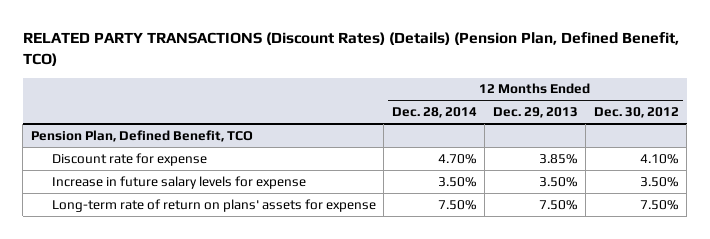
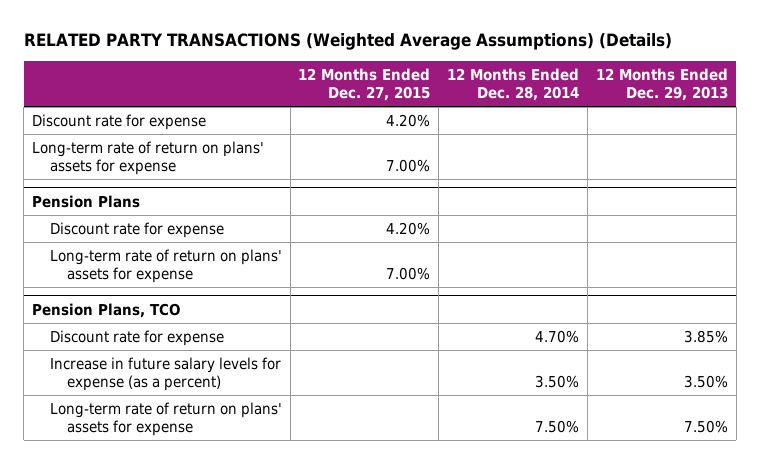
- RELATED PARTY TRANSACTIONS (Discount Rates) (Details) (Pension Plan, Defined Benefit, TCO)
+ RELATED PARTY TRANSACTIONS (Weighted Average Assumptions) (Details)
- | 12 Months Ended Dec. 28, 2014 | 12 Months Ended Dec. 29, 2013 | 12 Months Ended Dec. 30, 2012
+ | 12 Months Ended Dec. 27, 2015 | 12 Months Ended Dec. 28, 2014 | 12 Months Ended Dec. 29, 2013
- Pension Plan, Defined Benefit, TCO
+ Discount rate for expense | 4.20% | |
+ Long-term rate of return on plans' assets for expense | 7.00% | |
+ Pension Plans
+ Discount rate for expense | 4.20% | |
+ Long-term rate of return on plans' assets for expense | 7.00% | |
+ Pension Plans, TCO
- Increase in future salary levels for expense | 3.50% | 3.50% | 3.50%
+ Increase in future salary levels for expense (as a percent) | | 3.50% | 3.50%

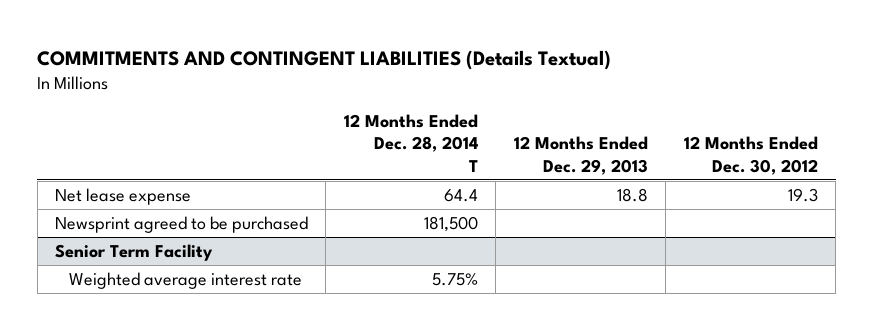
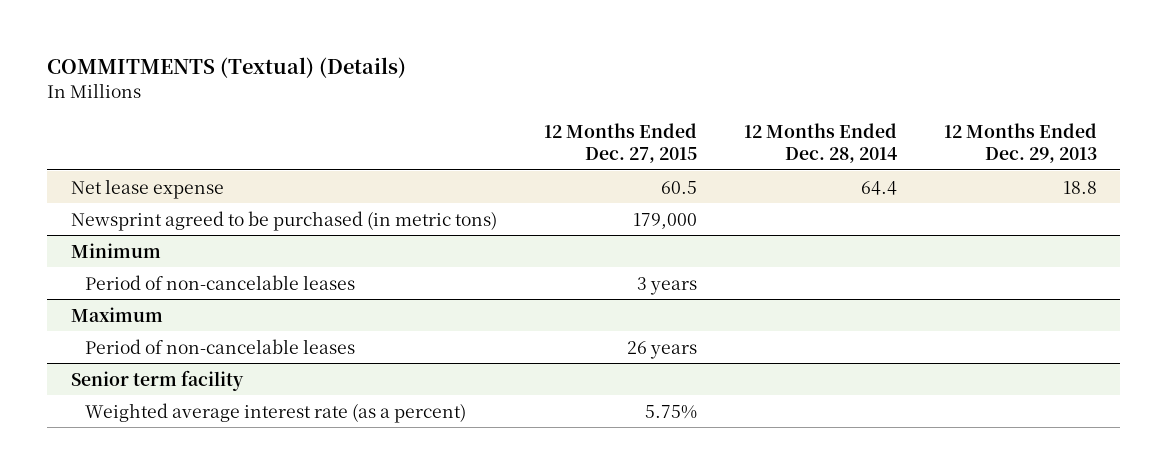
- COMMITMENTS AND CONTINGENT LIABILITIES (Details Textual)
+ COMMITMENTS (Textual) (Details)
- | 12 Months Ended Dec. 28, 2014 T | 12 Months Ended Dec. 29, 2013 | 12 Months Ended Dec. 30, 2012
+ | 12 Months Ended Dec. 27, 2015 | 12 Months Ended Dec. 28, 2014 | 12 Months Ended Dec. 29, 2013
- Newsprint agreed to be purchased | 181,500 | |
- Senior Term Facility
- Weighted average interest rate | 5.75% | |
+ Newsprint agreed to be purchased (in metric tons) | 179,000 | |
+ Minimum
+ Period of non-cancelable leases | 3 years | |
+ Maximum
+ Period of non-cancelable leases | 26 years | |
+ Senior term facility
+ Weighted average interest rate (as a percent) | 5.75% | |

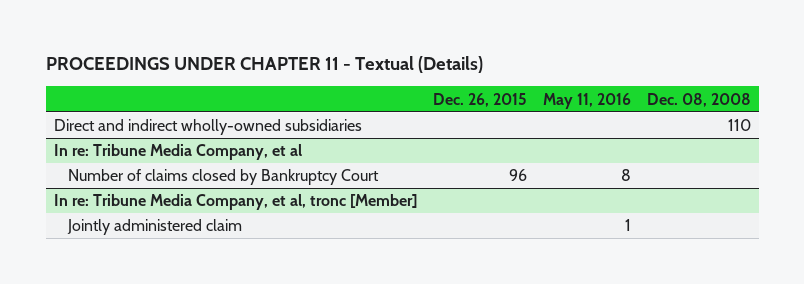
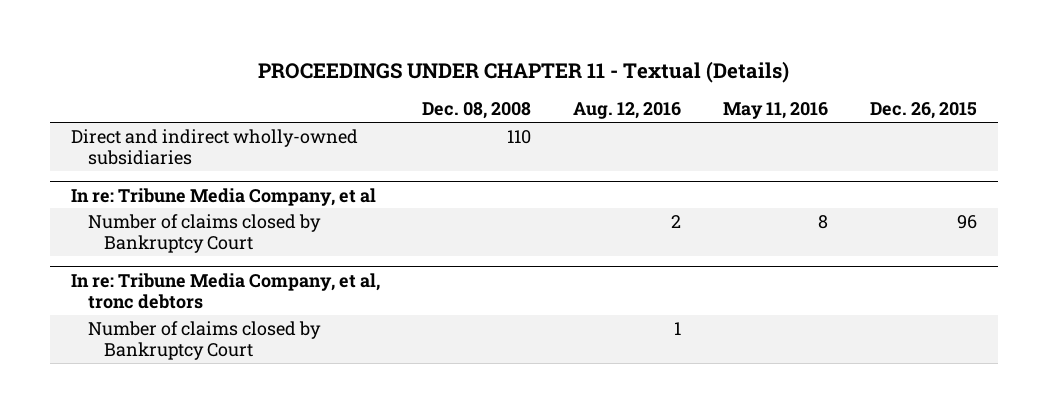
- | Dec. 26, 2015 | May 11, 2016 | Dec. 08, 2008
+ | Dec. 08, 2008 | Aug. 12, 2016 | May 11, 2016 | Dec. 26, 2015
- In re: Tribune Media Company, et al, tronc [Member]
- Jointly administered claim | | 1 |
+ In re: Tribune Media Company, et al, tronc debtors
+ Number of claims closed by Bankruptcy Court | | 1 | |

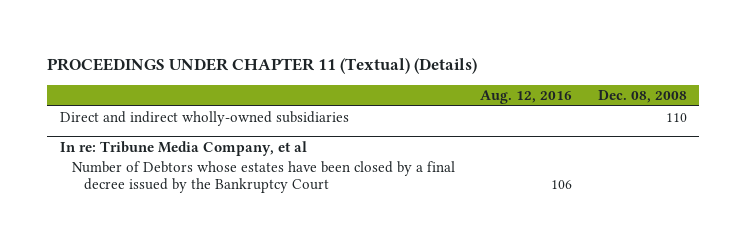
- PROCEEDINGS UNDER CHAPTER 11 - Textual (Details)
+ PROCEEDINGS UNDER CHAPTER 11 (Textual) (Details)
- | Dec. 08, 2008 | Aug. 12, 2016 | May 11, 2016 | Dec. 26, 2015
+ | Aug. 12, 2016 | Dec. 08, 2008
@ In re: Tribune Media Company, et al
- Number of claims closed by Bankruptcy Court | | 2 | 8 | 96
- In re: Tribune Media Company, et al, tronc debtors
- Number of claims closed by Bankruptcy Court | | 1 | |
@ In re: Tribune Media Company, et al
+ Number of Debtors whose estates have been closed by a final decree issued by the Bankruptcy Court | 106 |

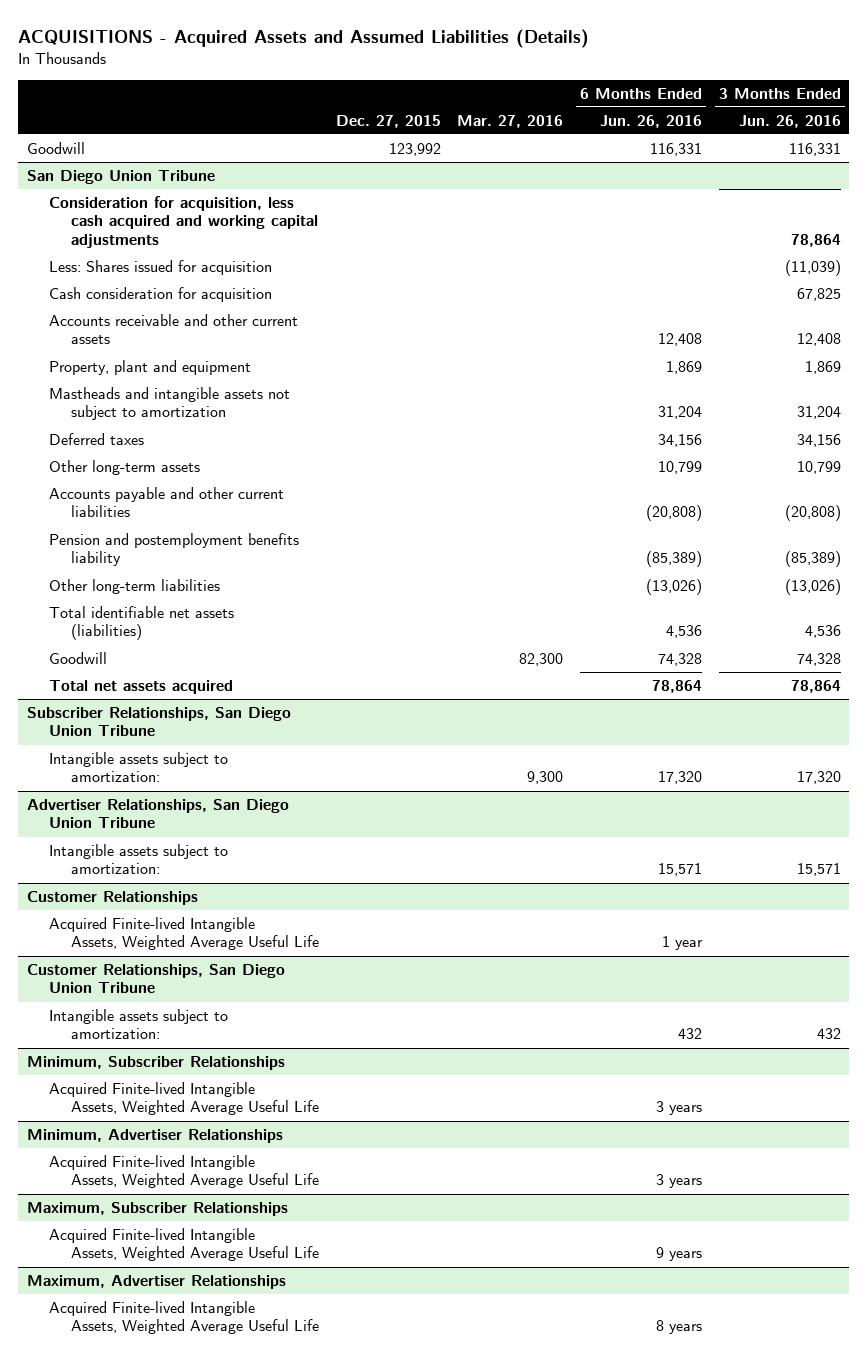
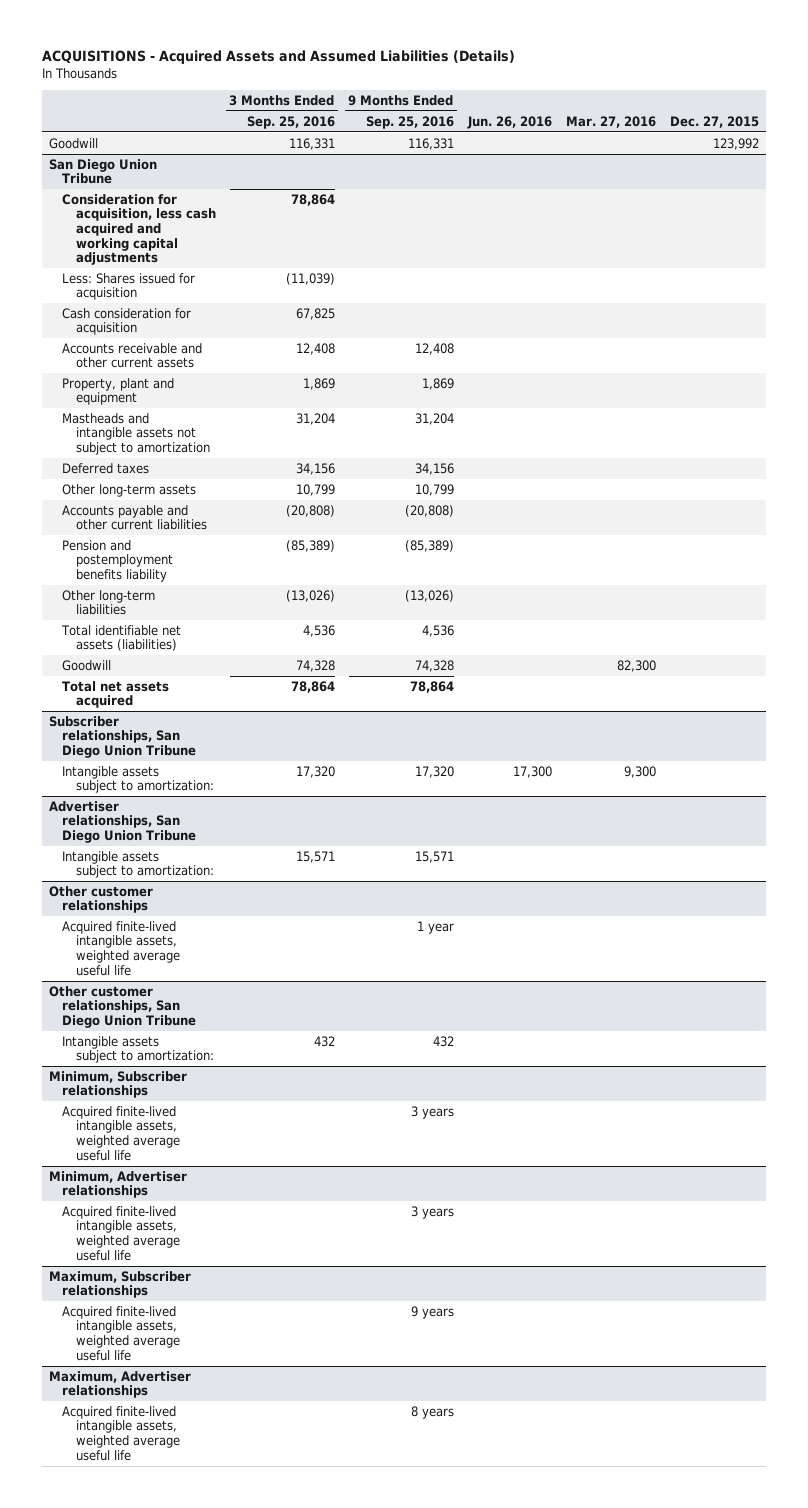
- | Dec. 27, 2015 | Mar. 27, 2016 | 6 Months Ended Jun. 26, 2016 | 3 Months Ended Jun. 26, 2016
+ | 3 Months Ended Sep. 25, 2016 | 9 Months Ended Sep. 25, 2016 | Jun. 26, 2016 | Mar. 27, 2016 | Dec. 27, 2015
- Subscriber Relationships, San Diego Union Tribune
+ Subscriber relationships, San Diego Union Tribune
- Advertiser Relationships, San Diego Union Tribune
+ Advertiser relationships, San Diego Union Tribune
- Customer Relationships
- Acquired Finite-lived Intangible Assets, Weighted Average Useful Life | | | 1 year |
- Customer Relationships, San Diego Union Tribune
+ Other customer relationships
+ Acquired finite-lived intangible assets, weighted average useful life | | 1 year | | |
+ Other customer relationships, San Diego Union Tribune
- Minimum, Subscriber Relationships
- Acquired Finite-lived Intangible Assets, Weighted Average Useful Life | | | 3 years |
- Minimum, Advertiser Relationships
- Acquired Finite-lived Intangible Assets, Weighted Average Useful Life | | | 3 years |
- Maximum, Subscriber Relationships
- Acquired Finite-lived Intangible Assets, Weighted Average Useful Life | | | 9 years |
- Maximum, Advertiser Relationships
- Acquired Finite-lived Intangible Assets, Weighted Average Useful Life | | | 8 years |
+ Minimum, Subscriber relationships
+ Acquired finite-lived intangible assets, weighted average useful life | | 3 years | | |
+ Minimum, Advertiser relationships
+ Acquired finite-lived intangible assets, weighted average useful life | | 3 years | | |
+ Maximum, Subscriber relationships
+ Acquired finite-lived intangible assets, weighted average useful life | | 9 years | | |
+ Maximum, Advertiser relationships
+ Acquired finite-lived intangible assets, weighted average useful life | | 8 years | | |

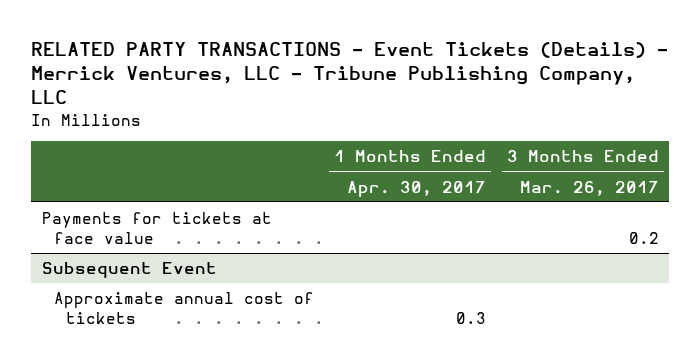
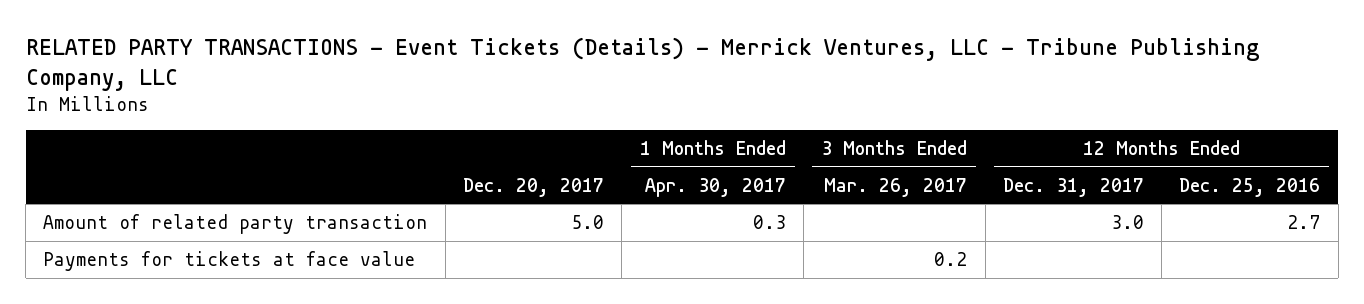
- | 1 Months Ended Apr. 30, 2017 | 3 Months Ended Mar. 26, 2017
+ | Dec. 20, 2017 | 1 Months Ended Apr. 30, 2017 | 3 Months Ended Mar. 26, 2017 | 12 Months Ended Dec. 31, 2017 | 12 Months Ended Dec. 25, 2016
+ Amount of related party transaction | 5.0 | 0.3 | | 3.0 | 2.7
- Subsequent Event
- Approximate annual cost of tickets | 0.3 |

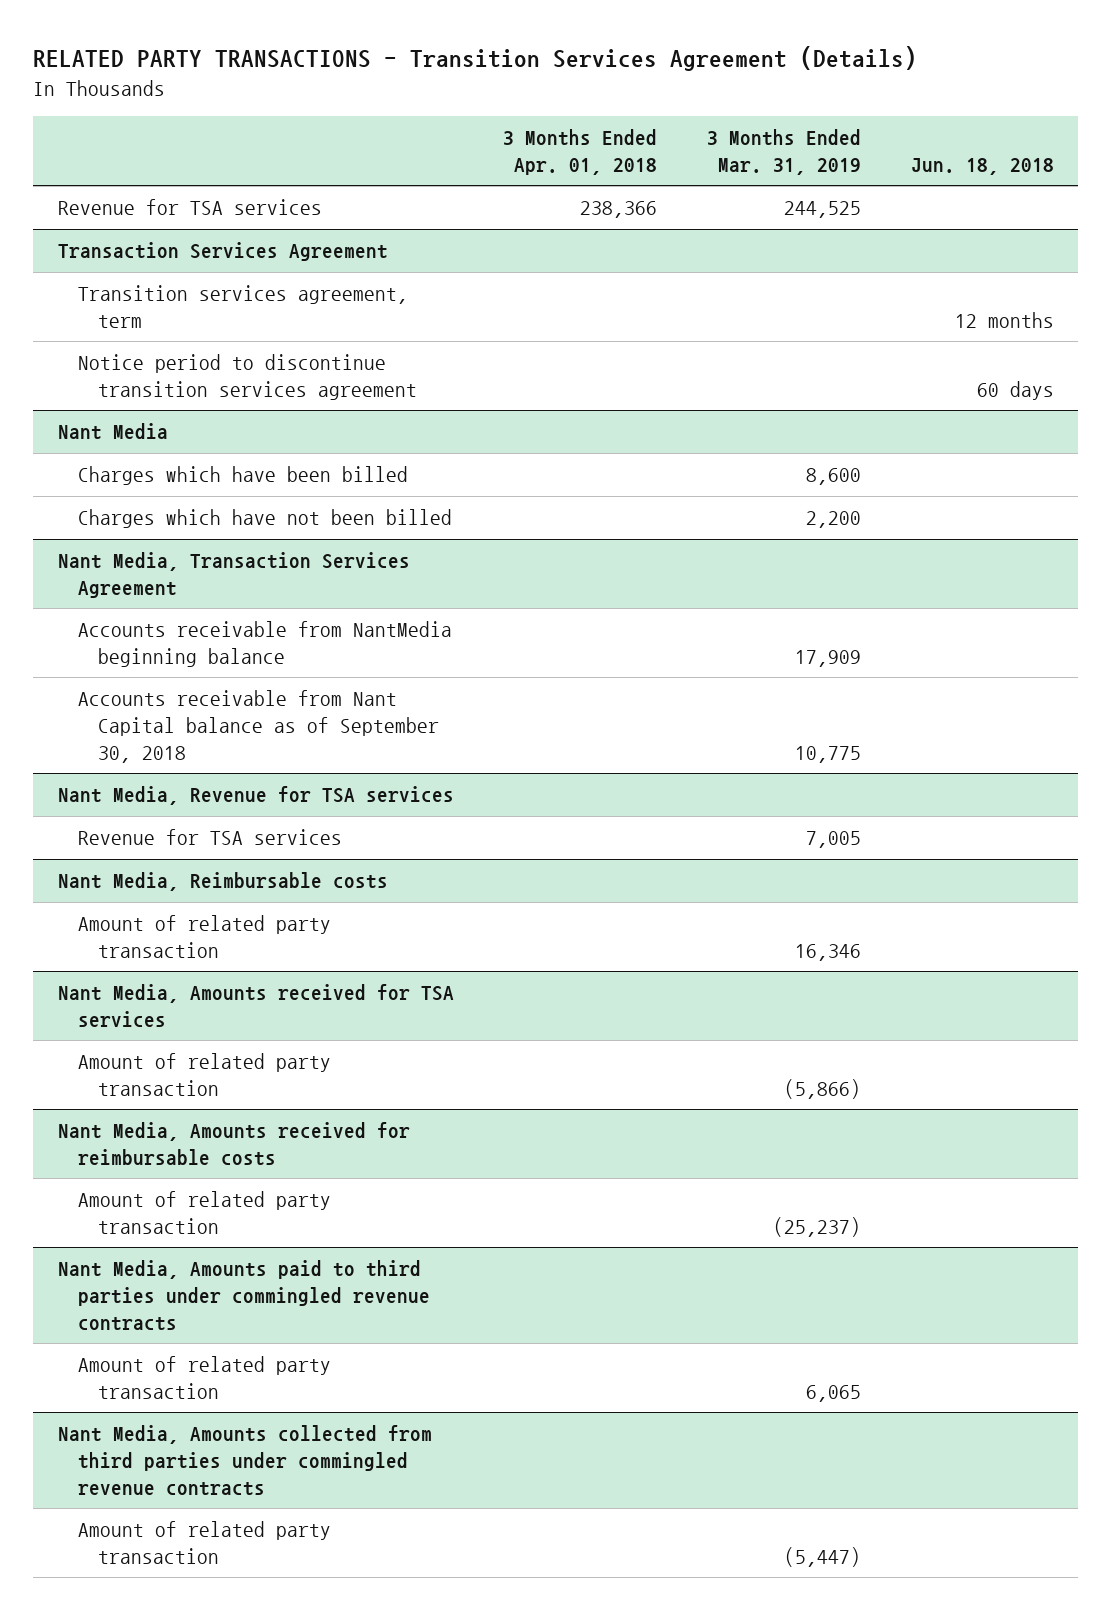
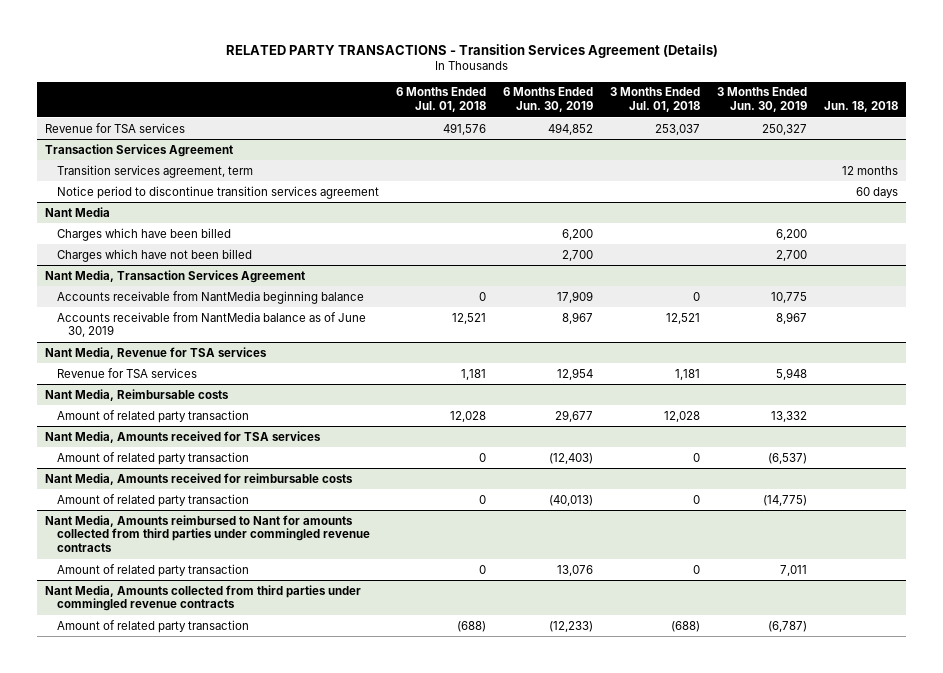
- | 3 Months Ended Apr. 01, 2018 | 3 Months Ended Mar. 31, 2019 | Jun. 18, 2018
+ | 6 Months Ended Jul. 01, 2018 | 6 Months Ended Jun. 30, 2019 | 3 Months Ended Jul. 01, 2018 | 3 Months Ended Jun. 30, 2019 | Jun. 18, 2018
@ Nant Media, Transaction Services Agreement
- Accounts receivable from Nant Capital balance as of September 30, 2018 | | 10,775 |
+ Accounts receivable from NantMedia balance as of June 30, 2019 | 12,521 | 8,967 | 12,521 | 8,967 |
- Nant Media, Amounts paid to third parties under commingled revenue contracts
+ Nant Media, Amounts reimbursed to Nant for amounts collected from third parties under commingled revenue contracts

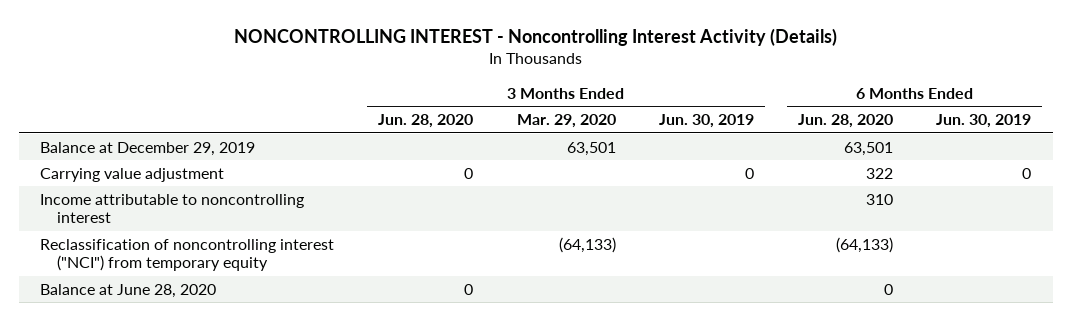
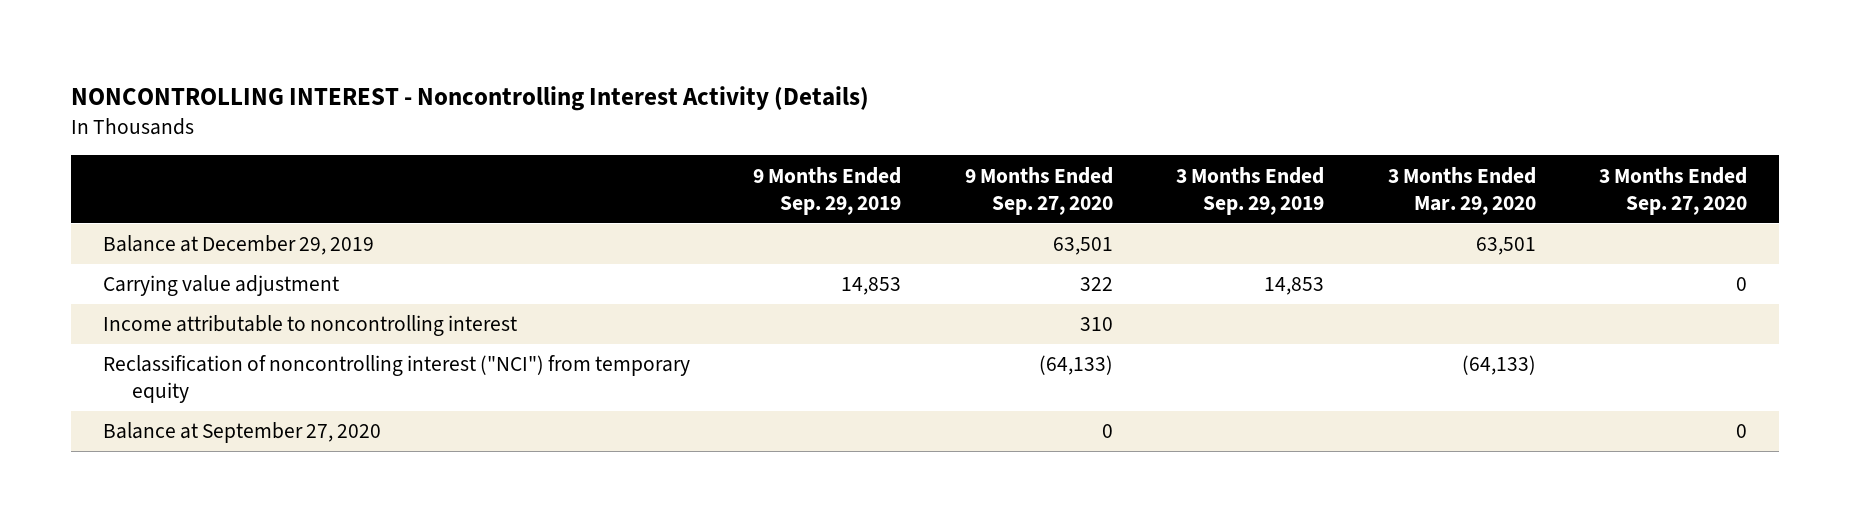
- | 3 Months Ended Jun. 28, 2020 | 3 Months Ended Mar. 29, 2020 | 3 Months Ended Jun. 30, 2019 | 6 Months Ended Jun. 28, 2020 | 6 Months Ended Jun. 30, 2019
+ | 9 Months Ended Sep. 29, 2019 | 9 Months Ended Sep. 27, 2020 | 3 Months Ended Sep. 29, 2019 | 3 Months Ended Mar. 29, 2020 | 3 Months Ended Sep. 27, 2020
- Balance at June 28, 2020 | 0 | | | 0 |
+ Balance at September 27, 2020 | | 0 | | | 0

